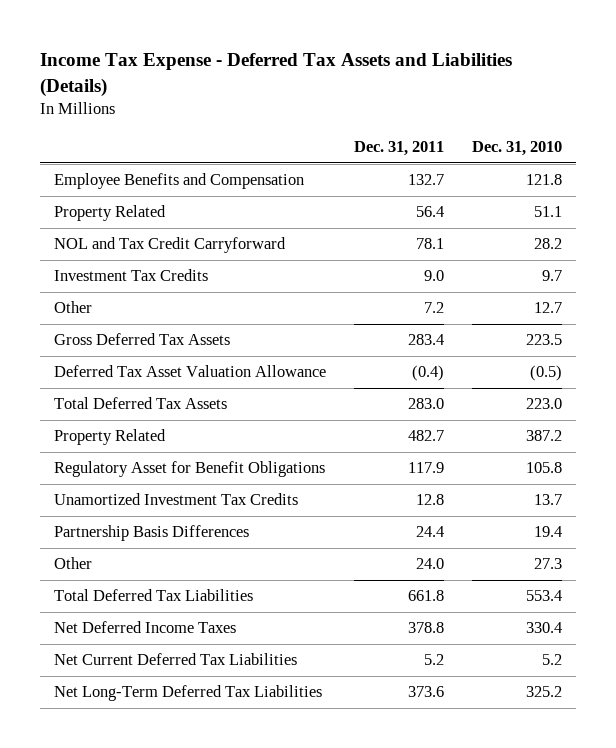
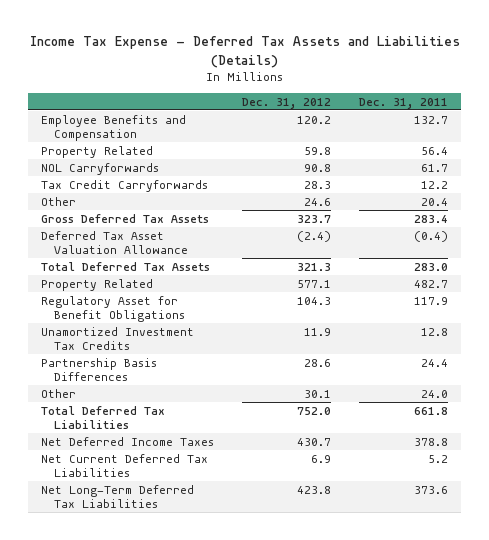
- | Dec. 31, 2011 | Dec. 31, 2010
+ | Dec. 31, 2012 | Dec. 31, 2011
- NOL and Tax Credit Carryforward | 78.1 | 28.2
- Investment Tax Credits | 9.0 | 9.7
- Other | 7.2 | 12.7
+ NOL Carryforwards | 90.8 | 61.7
+ Tax Credit Carryforwards | 28.3 | 12.2
+ Other | 24.6 | 20.4

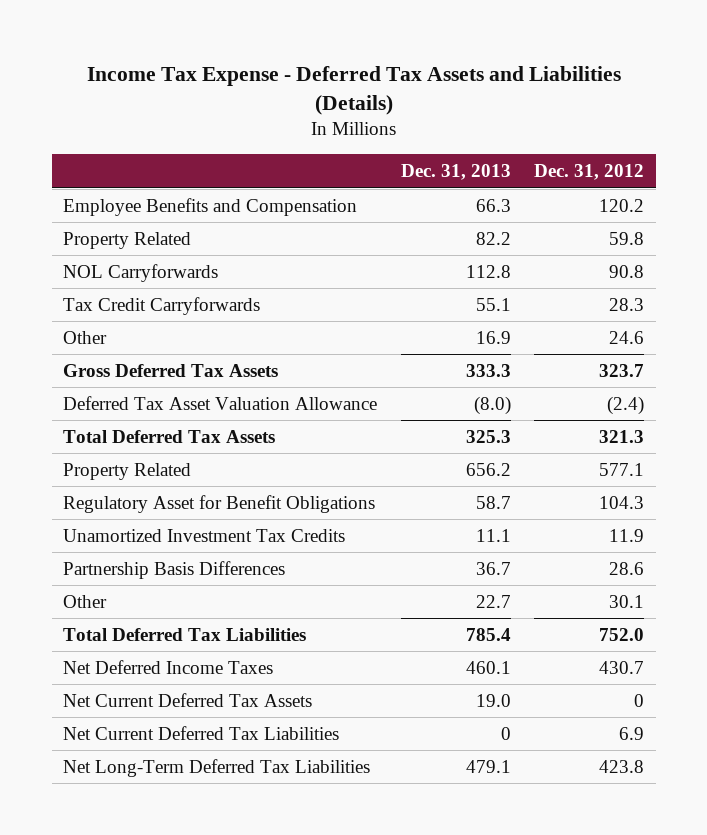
- | Dec. 31, 2012 | Dec. 31, 2011
+ | Dec. 31, 2013 | Dec. 31, 2012
+ Net Current Deferred Tax Assets | 19.0 | 0

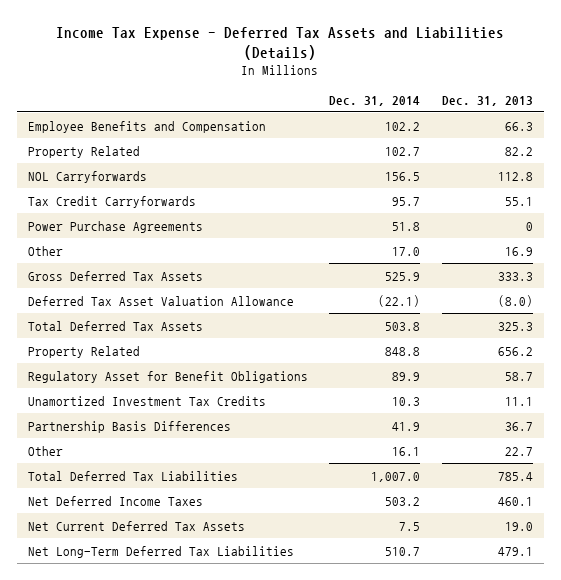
- | Dec. 31, 2013 | Dec. 31, 2012
+ | Dec. 31, 2014 | Dec. 31, 2013
+ Power Purchase Agreements | 51.8 | 0
- Net Current Deferred Tax Liabilities | 0 | 6.9

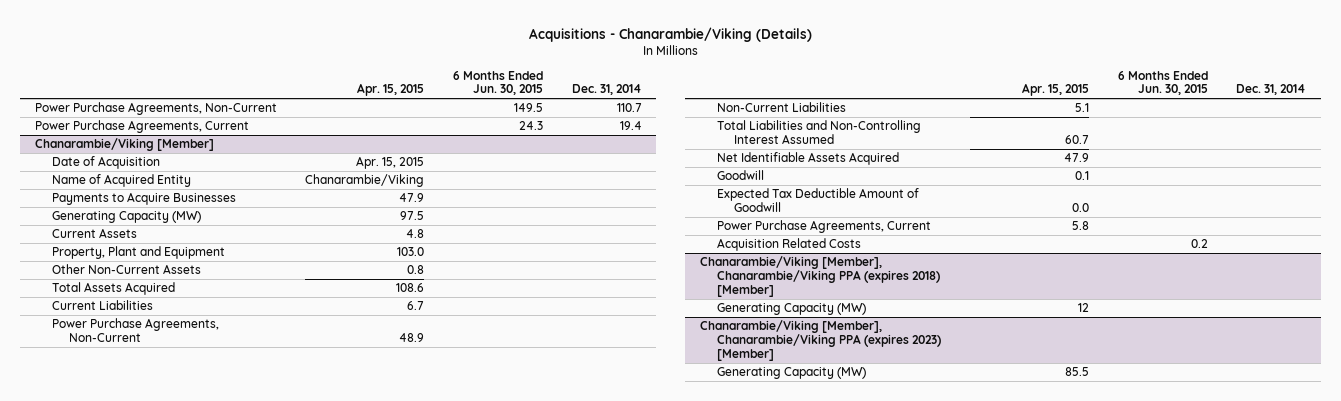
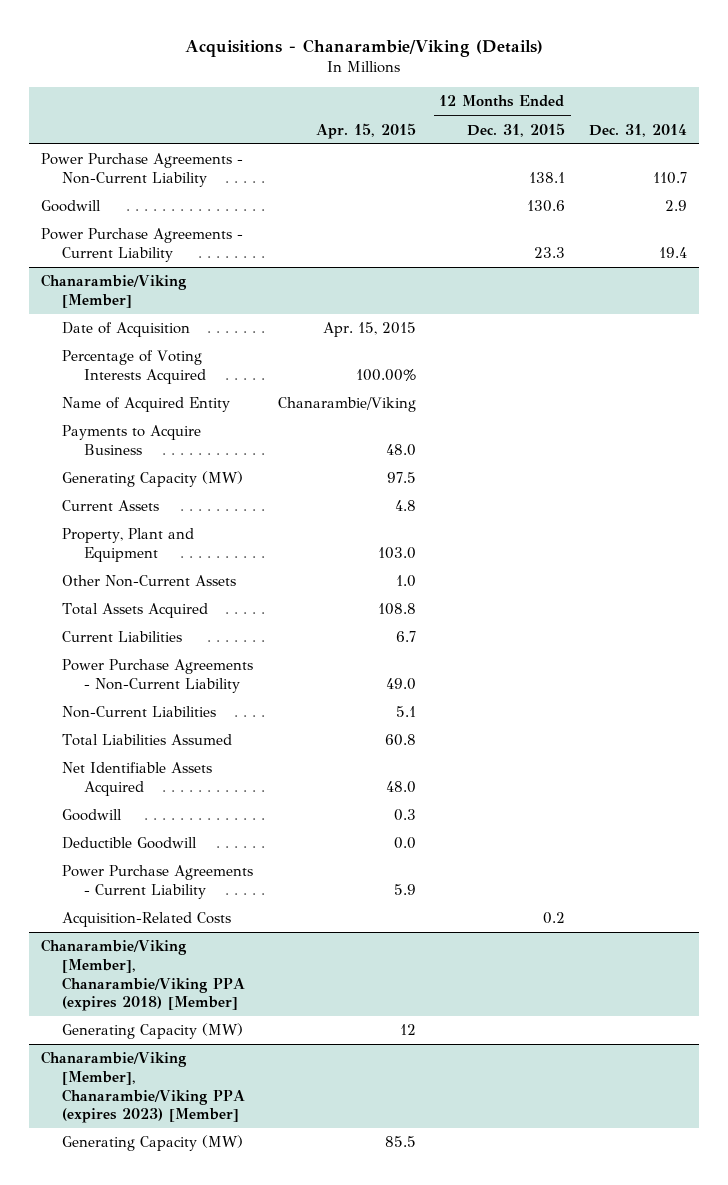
- | Apr. 15, 2015 | 6 Months Ended Jun. 30, 2015 | Dec. 31, 2014
+ | Apr. 15, 2015 | 12 Months Ended Dec. 31, 2015 | Dec. 31, 2014
- Power Purchase Agreements, Non-Current | | 149.5 | 110.7
- Power Purchase Agreements, Current | | 24.3 | 19.4
+ Power Purchase Agreements - Non-Current Liability | | 138.1 | 110.7
+ Goodwill | | 130.6 | 2.9
+ Power Purchase Agreements - Current Liability | | 23.3 | 19.4
@ Chanarambie/Viking [Member]
+ Percentage of Voting Interests Acquired | 100.00% | |
- Payments to Acquire Businesses | 47.9 | |
+ Payments to Acquire Business | 48.0 | |
- Other Non-Current Assets | 0.8 | |
- Total Assets Acquired | 108.6 | |
+ Other Non-Current Assets | 1.0 | |
+ Total Assets Acquired | 108.8 | |
- Power Purchase Agreements, Non-Current | 48.9 | |
+ Power Purchase Agreements - Non-Current Liability | 49.0 | |
- Total Liabilities and Non-Controlling Interest Assumed | 60.7 | |
- Net Identifiable Assets Acquired | 47.9 | |
- Goodwill | 0.1 | |
- Expected Tax Deductible Amount of Goodwill | 0.0 | |
- Power Purchase Agreements, Current | 5.8 | |
- Acquisition Related Costs | | 0.2 |
+ Total Liabilities Assumed | 60.8 | |
+ Net Identifiable Assets Acquired | 48.0 | |
+ Goodwill | 0.3 | |
+ Deductible Goodwill | 0.0 | |
+ Power Purchase Agreements - Current Liability | 5.9 | |
+ Acquisition-Related Costs | | 0.2 |

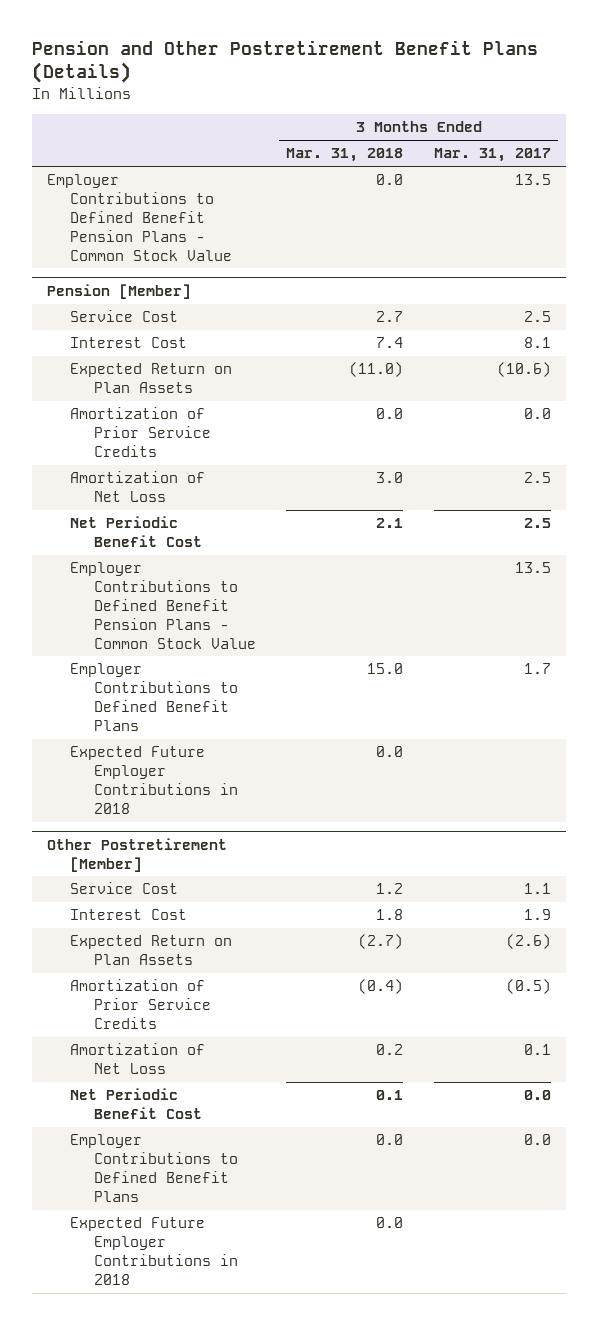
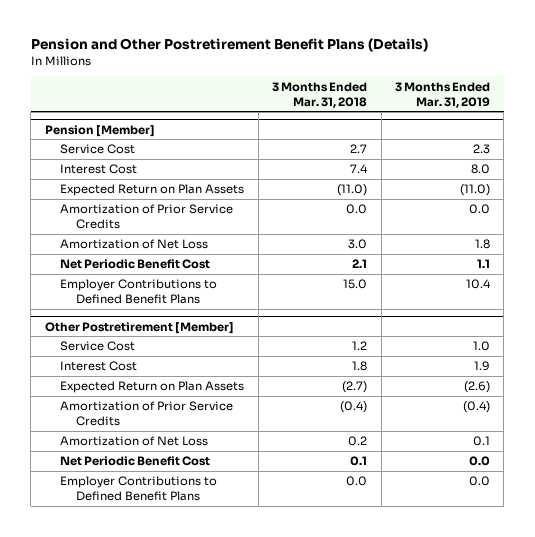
- | 3 Months Ended Mar. 31, 2018 | 3 Months Ended Mar. 31, 2017
+ | 3 Months Ended Mar. 31, 2018 | 3 Months Ended Mar. 31, 2019
- Employer Contributions to Defined Benefit Pension Plans - Common Stock Value | 0.0 | 13.5
@ Pension [Member]
- Employer Contributions to Defined Benefit Pension Plans - Common Stock Value | | 13.5
- Expected Future Employer Contributions in 2018 | 0.0 |
@ Other Postretirement [Member]
- Expected Future Employer Contributions in 2018 | 0.0 |

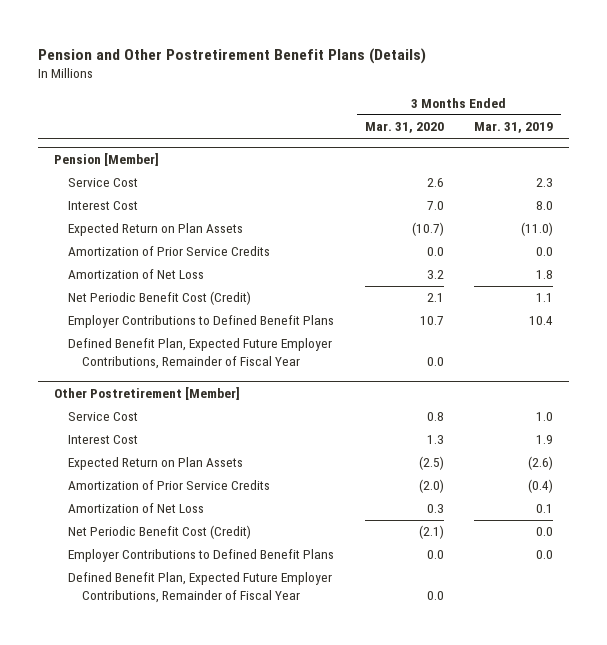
- | 3 Months Ended Mar. 31, 2018 | 3 Months Ended Mar. 31, 2019
+ | 3 Months Ended Mar. 31, 2020 | 3 Months Ended Mar. 31, 2019
@ Pension [Member]
- Net Periodic Benefit Cost | 2.1 | 1.1
+ Net Periodic Benefit Cost (Credit) | 2.1 | 1.1
+ Defined Benefit Plan, Expected Future Employer Contributions, Remainder of Fiscal Year | 0.0 |
@ Other Postretirement [Member]
- Net Periodic Benefit Cost | 0.1 | 0.0
+ Net Periodic Benefit Cost (Credit) | (2.1) | 0.0
+ Defined Benefit Plan, Expected Future Employer Contributions, Remainder of Fiscal Year | 0.0 |

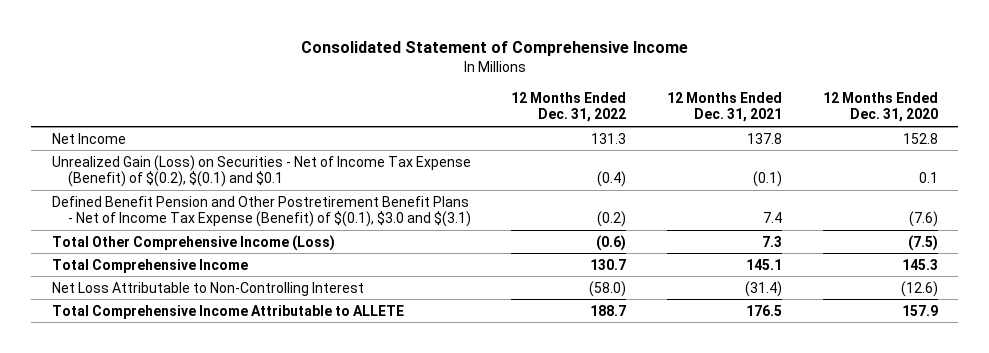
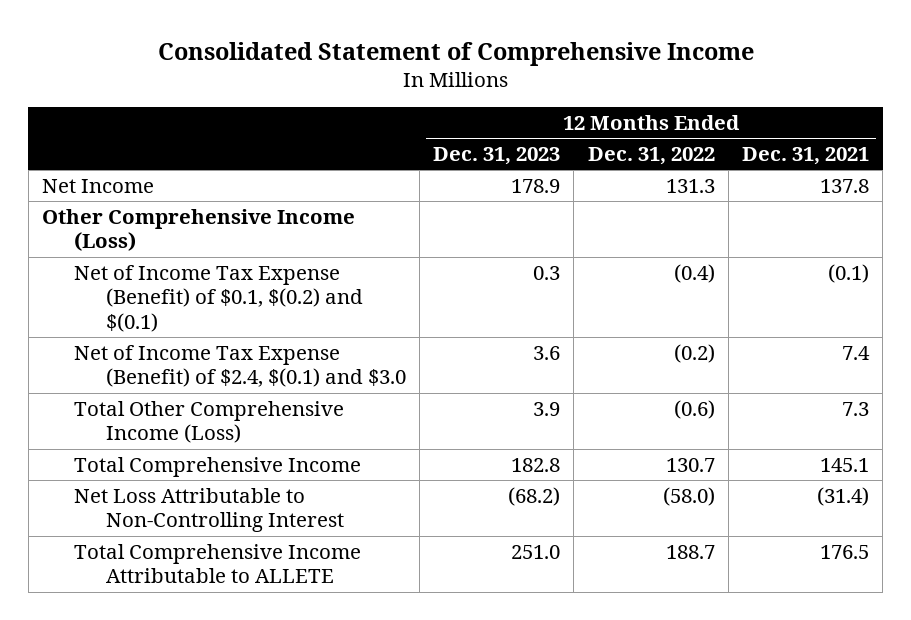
- | 12 Months Ended Dec. 31, 2022 | 12 Months Ended Dec. 31, 2021 | 12 Months Ended Dec. 31, 2020
+ | 12 Months Ended Dec. 31, 2023 | 12 Months Ended Dec. 31, 2022 | 12 Months Ended Dec. 31, 2021
- Unrealized Gain (Loss) on Securities - Net of Income Tax Expense (Benefit) of $(0.2), $(0.1) and $0.1 | (0.4) | (0.1) | 0.1
- Defined Benefit Pension and Other Postretirement Benefit Plans - Net of Income Tax Expense (Benefit) of $(0.1), $3.0 and $(3.1) | (0.2) | 7.4 | (7.6)
+ Other Comprehensive Income (Loss)
+ Net of Income Tax Expense (Benefit) of $0.1, $(0.2) and $(0.1) | 0.3 | (0.4) | (0.1)
+ Net of Income Tax Expense (Benefit) of $2.4, $(0.1) and $3.0 | 3.6 | (0.2) | 7.4

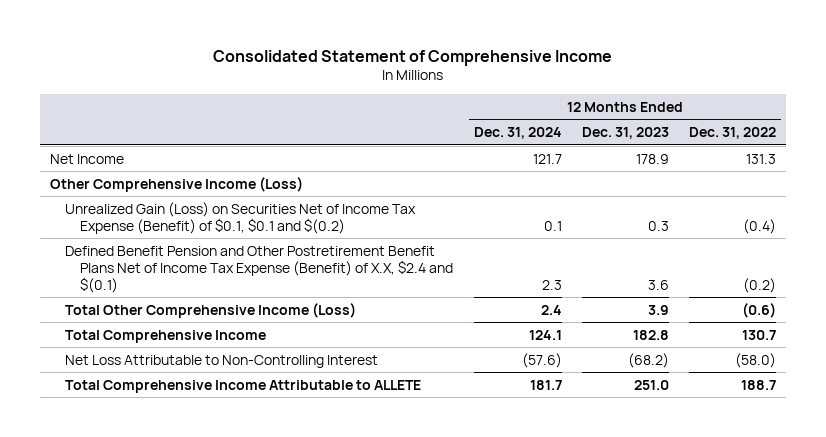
- | 12 Months Ended Dec. 31, 2023 | 12 Months Ended Dec. 31, 2022 | 12 Months Ended Dec. 31, 2021
+ | 12 Months Ended Dec. 31, 2024 | 12 Months Ended Dec. 31, 2023 | 12 Months Ended Dec. 31, 2022
- Net of Income Tax Expense (Benefit) of $0.1, $(0.2) and $(0.1) | 0.3 | (0.4) | (0.1)
- Net of Income Tax Expense (Benefit) of $2.4, $(0.1) and $3.0 | 3.6 | (0.2) | 7.4
+ Unrealized Gain (Loss) on Securities Net of Income Tax Expense (Benefit) of $0.1, $0.1 and $(0.2) | 0.1 | 0.3 | (0.4)
+ Defined Benefit Pension and Other Postretirement Benefit Plans Net of Income Tax Expense (Benefit) of X.X, $2.4 and $(0.1) | 2.3 | 3.6 | (0.2)

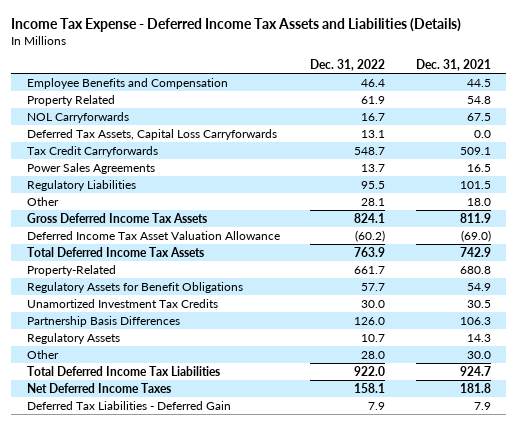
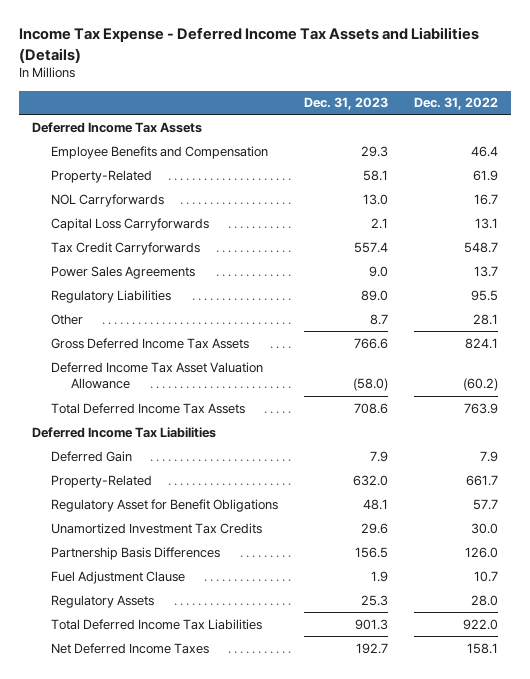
- | Dec. 31, 2022 | Dec. 31, 2021
+ | Dec. 31, 2023 | Dec. 31, 2022
+ Deferred Income Tax Assets
- Property Related | 61.9 | 54.8
+ Property-Related | 58.1 | 61.9
- Deferred Tax Assets, Capital Loss Carryforwards | 13.1 | 0.0
+ Capital Loss Carryforwards | 2.1 | 13.1
+ Deferred Income Tax Liabilities
+ Deferred Gain | 7.9 | 7.9
- Regulatory Assets for Benefit Obligations | 57.7 | 54.9
+ Regulatory Asset for Benefit Obligations | 48.1 | 57.7
- Regulatory Assets | 10.7 | 14.3
- Other | 28.0 | 30.0
+ Fuel Adjustment Clause | 1.9 | 10.7
+ Regulatory Assets | 25.3 | 28.0
- Deferred Tax Liabilities - Deferred Gain | 7.9 | 7.9

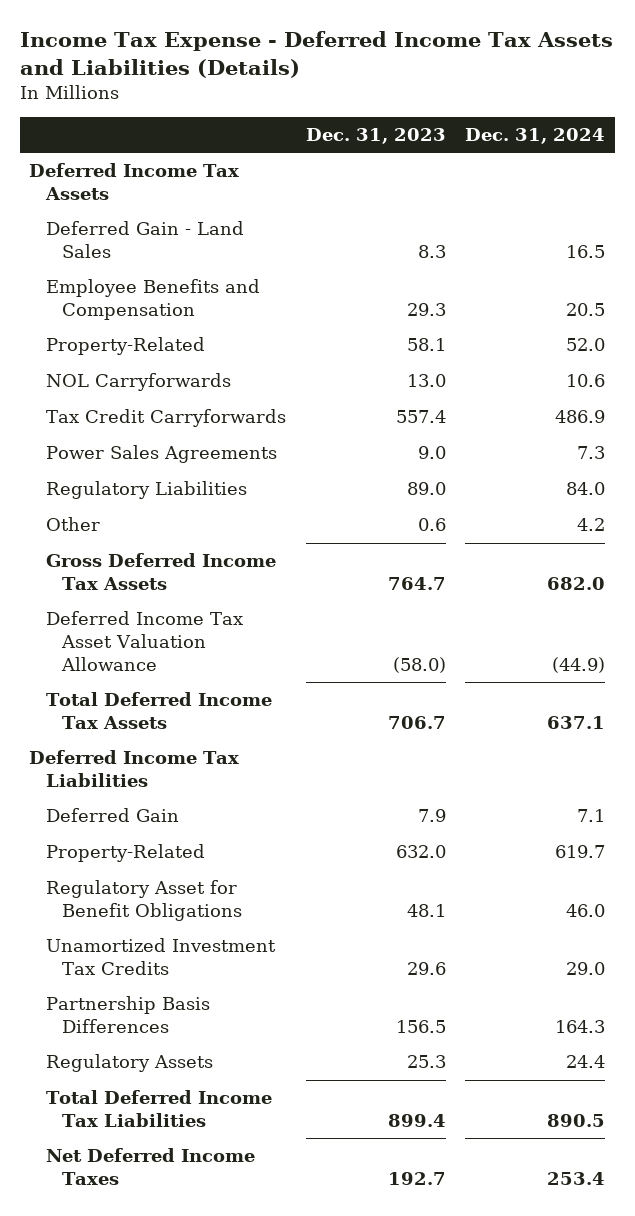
- | Dec. 31, 2023 | Dec. 31, 2022
+ | Dec. 31, 2023 | Dec. 31, 2024
+ Deferred Gain - Land Sales | 8.3 | 16.5
- Capital Loss Carryforwards | 2.1 | 13.1
- Other | 8.7 | 28.1
- Gross Deferred Income Tax Assets | 766.6 | 824.1
+ Other | 0.6 | 4.2
+ Gross Deferred Income Tax Assets | 764.7 | 682.0
- Total Deferred Income Tax Assets | 708.6 | 763.9
+ Total Deferred Income Tax Assets | 706.7 | 637.1
- Fuel Adjustment Clause | 1.9 | 10.7
- Total Deferred Income Tax Liabilities | 901.3 | 922.0
+ Total Deferred Income Tax Liabilities | 899.4 | 890.5

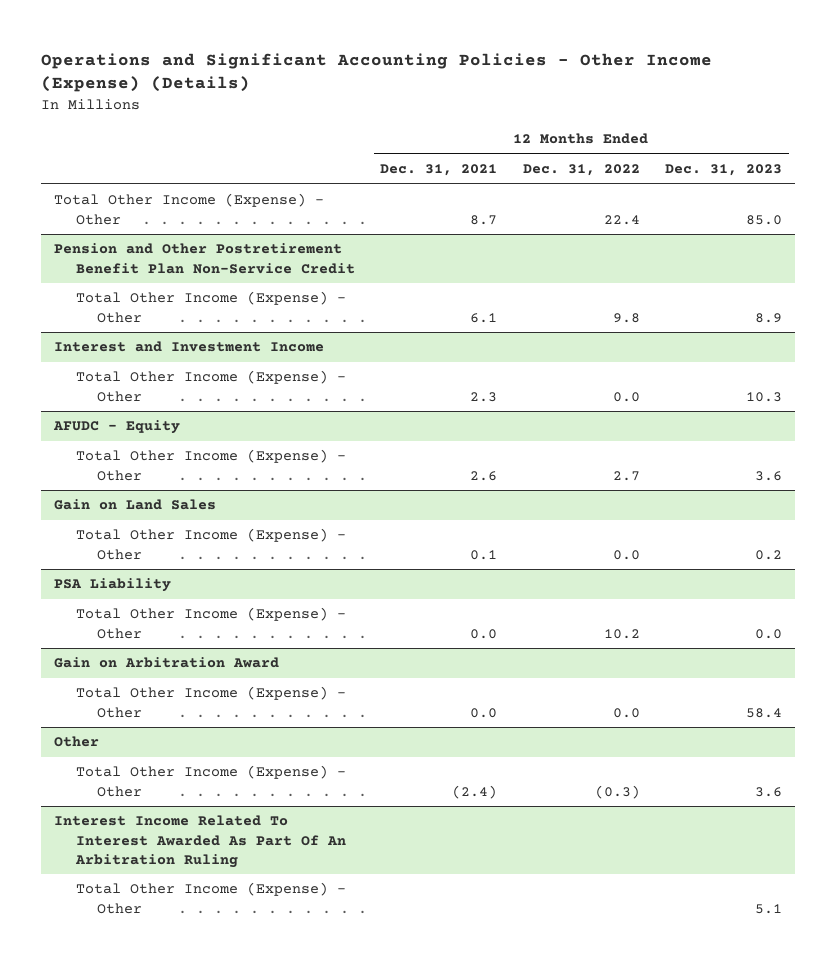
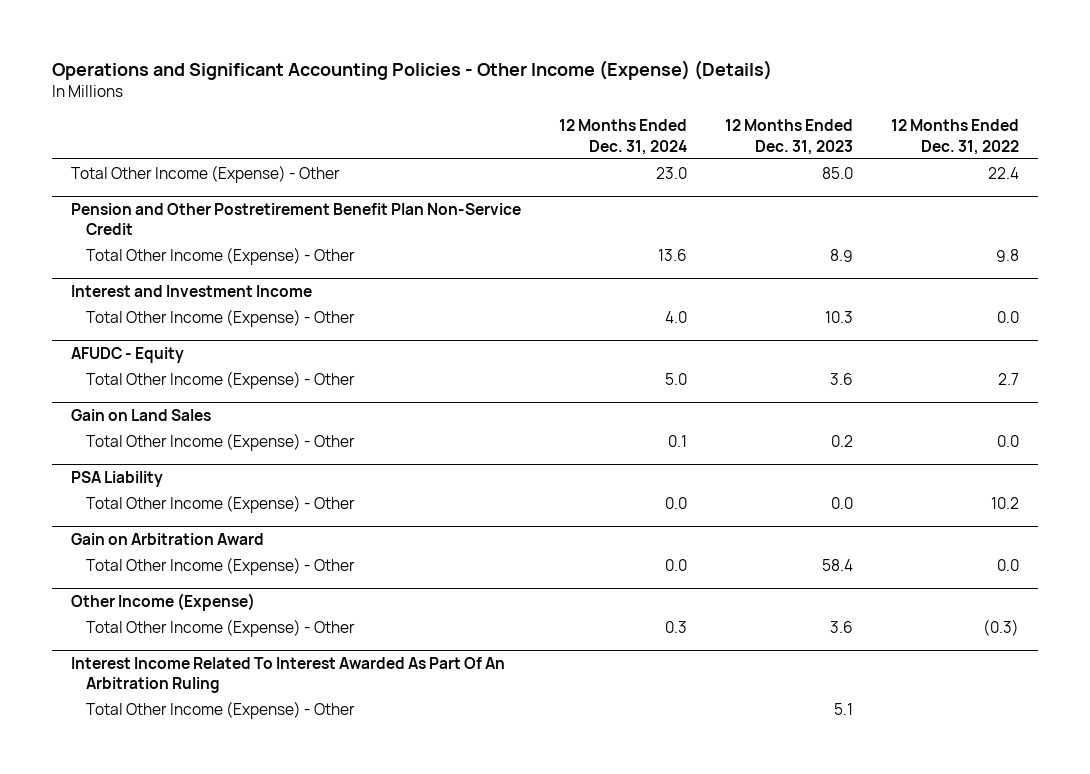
- | 12 Months Ended Dec. 31, 2021 | 12 Months Ended Dec. 31, 2022 | 12 Months Ended Dec. 31, 2023
+ | 12 Months Ended Dec. 31, 2024 | 12 Months Ended Dec. 31, 2023 | 12 Months Ended Dec. 31, 2022
- Other
+ Other Income (Expense)

